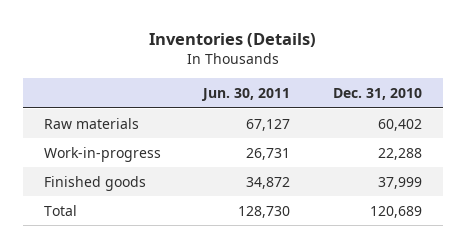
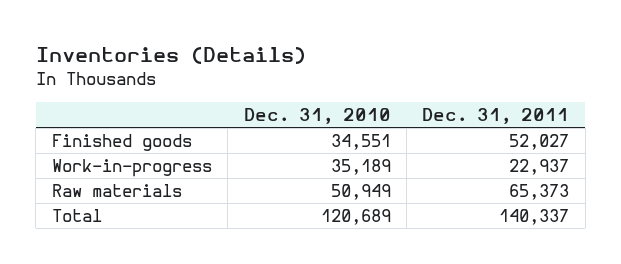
- | Jun. 30, 2011 | Dec. 31, 2010
+ | Dec. 31, 2010 | Dec. 31, 2011
- Raw materials | 67,127 | 60,402
- Work-in-progress | 26,731 | 22,288
- Finished goods | 34,872 | 37,999
+ Finished goods | 34,551 | 52,027
+ Work-in-progress | 35,189 | 22,937
+ Raw materials | 50,949 | 65,373

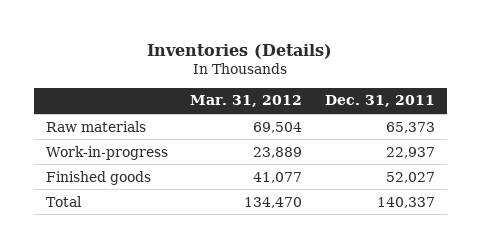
- | Dec. 31, 2010 | Dec. 31, 2011
+ | Mar. 31, 2012 | Dec. 31, 2011
moved down: Work-in-progress | 23,889 | 22,937
moved down: Finished goods | 41,077 | 52,027

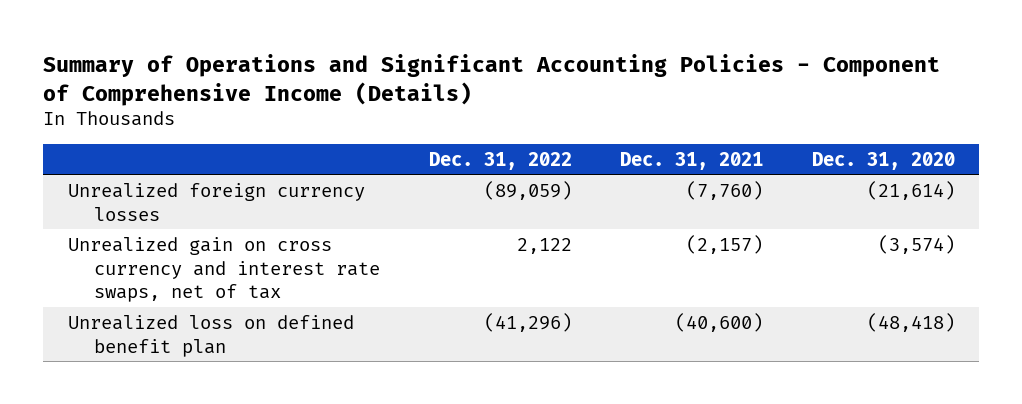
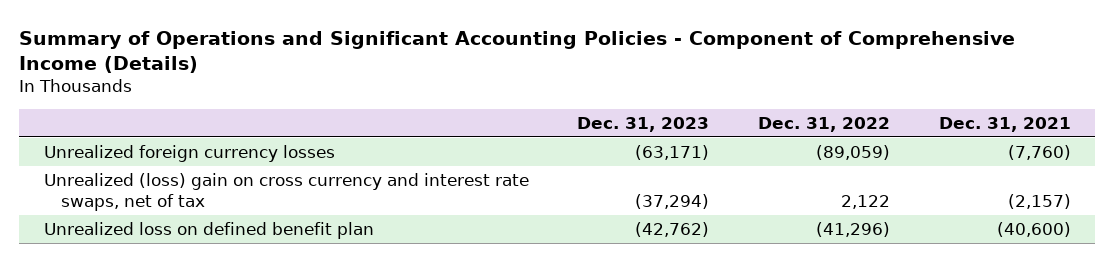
- | Dec. 31, 2022 | Dec. 31, 2021 | Dec. 31, 2020
+ | Dec. 31, 2023 | Dec. 31, 2022 | Dec. 31, 2021
- Unrealized gain on cross currency and interest rate swaps, net of tax | 2,122 | (2,157) | (3,574)
+ Unrealized (loss) gain on cross currency and interest rate swaps, net of tax | (37,294) | 2,122 | (2,157)

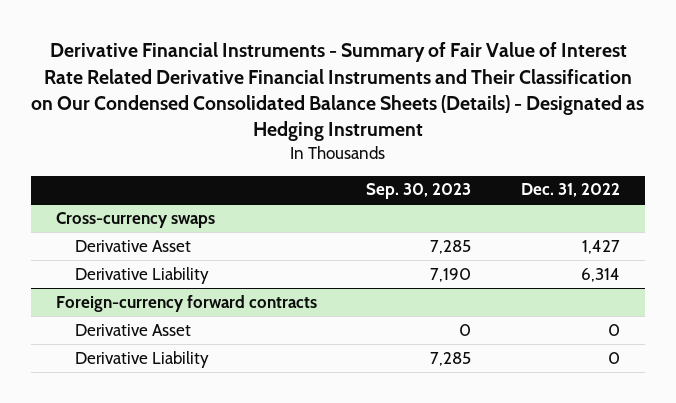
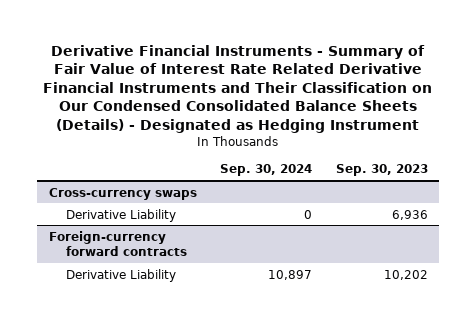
- | Sep. 30, 2023 | Dec. 31, 2022
+ | Sep. 30, 2024 | Sep. 30, 2023
@ Cross-currency swaps
- Derivative Asset | 7,285 | 1,427
- Derivative Liability | 7,190 | 6,314
+ Derivative Liability | 0 | 6,936
@ Foreign-currency forward contracts
- Derivative Asset | 0 | 0
- Derivative Liability | 7,285 | 0
+ Derivative Liability | 10,897 | 10,202

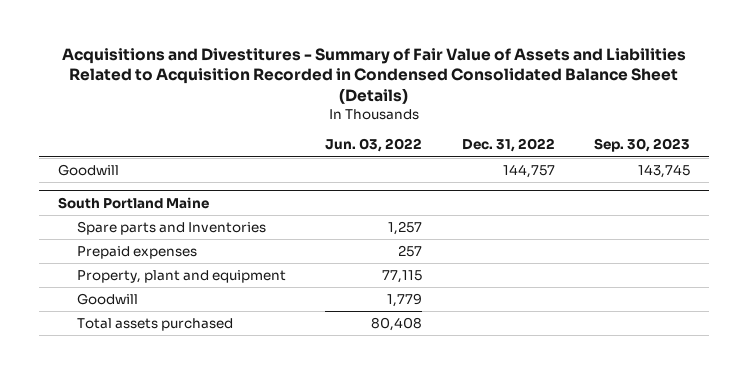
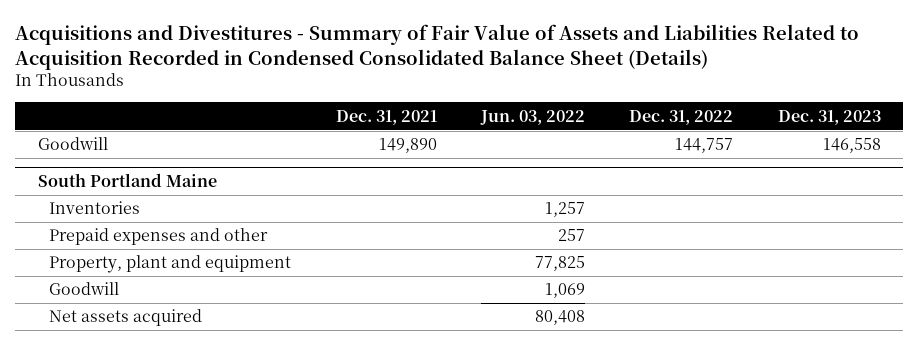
- | Jun. 03, 2022 | Dec. 31, 2022 | Sep. 30, 2023
+ | Dec. 31, 2021 | Jun. 03, 2022 | Dec. 31, 2022 | Dec. 31, 2023
@ South Portland Maine
- Spare parts and Inventories | 1,257 | |
- Prepaid expenses | 257 | |
- Property, plant and equipment | 77,115 | |
- Goodwill | 1,779 | |
- Total assets purchased | 80,408 | |
+ Inventories | | 1,257 | |
+ Prepaid expenses and other | | 257 | |
+ Property, plant and equipment | | 77,825 | |
+ Goodwill | | 1,069 | |
+ Net assets acquired | | 80,408 | |

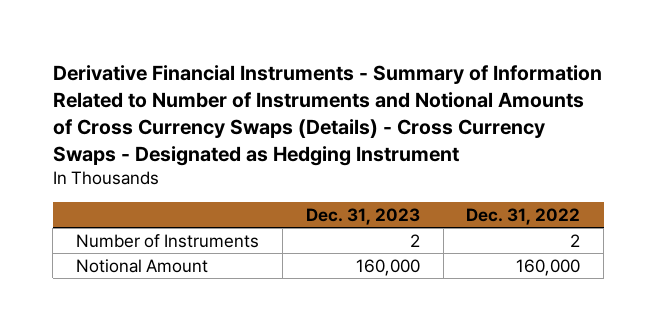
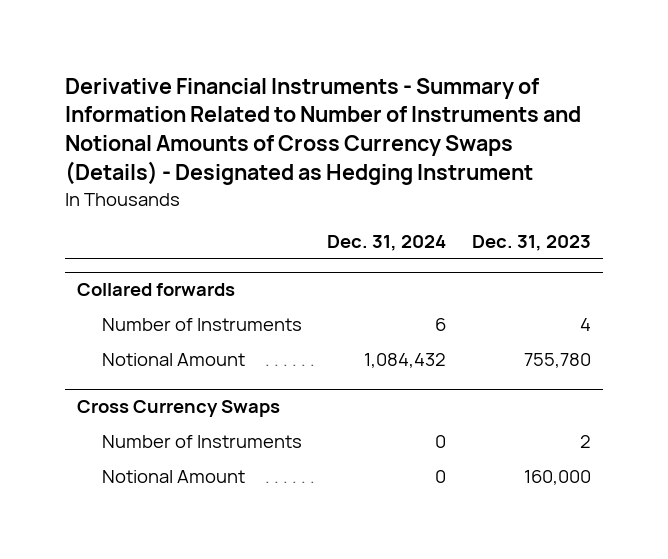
- Derivative Financial Instruments - Summary of Information Related to Number of Instruments and Notional Amounts of Cross Currency Swaps (Details) - Cross Currency Swaps - Designated as Hedging Instrument
+ Derivative Financial Instruments - Summary of Information Related to Number of Instruments and Notional Amounts of Cross Currency Swaps (Details) - Designated as Hedging Instrument
- | Dec. 31, 2023 | Dec. 31, 2022
+ | Dec. 31, 2024 | Dec. 31, 2023
+ Collared forwards
+ Number of Instruments | 6 | 4
+ Notional Amount | 1,084,432 | 755,780
+ Cross Currency Swaps

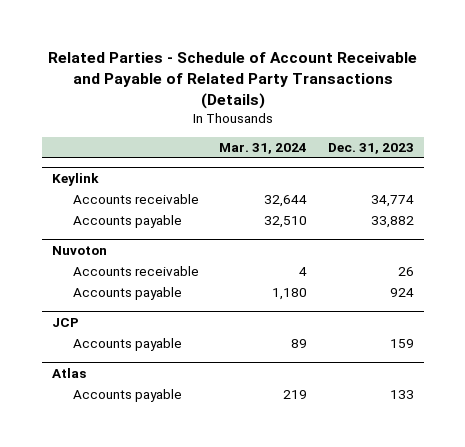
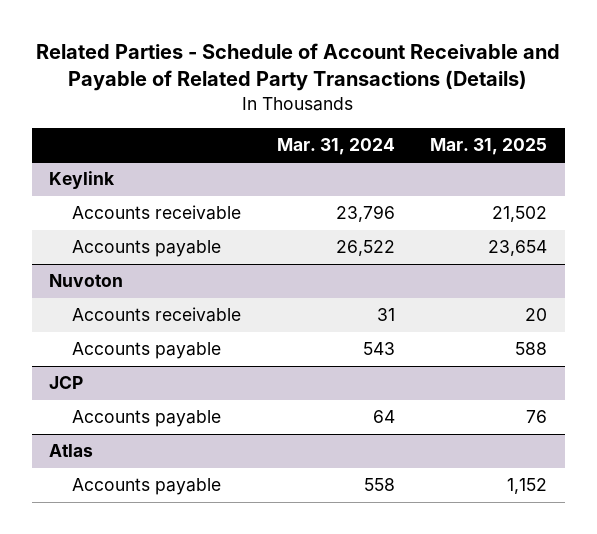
- | Mar. 31, 2024 | Dec. 31, 2023
+ | Mar. 31, 2024 | Mar. 31, 2025
@ Keylink
- Accounts receivable | 32,644 | 34,774
- Accounts payable | 32,510 | 33,882
+ Accounts receivable | 23,796 | 21,502
+ Accounts payable | 26,522 | 23,654
@ Nuvoton
- Accounts receivable | 4 | 26
- Accounts payable | 1,180 | 924
+ Accounts receivable | 31 | 20
+ Accounts payable | 543 | 588
@ JCP
- Accounts payable | 89 | 159
+ Accounts payable | 64 | 76
@ Atlas
- Accounts payable | 219 | 133
+ Accounts payable | 558 | 1,152

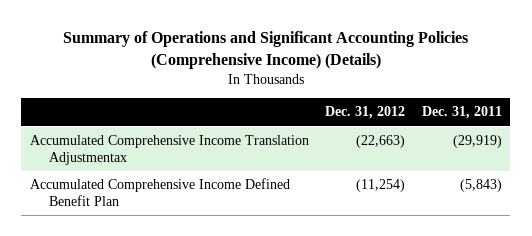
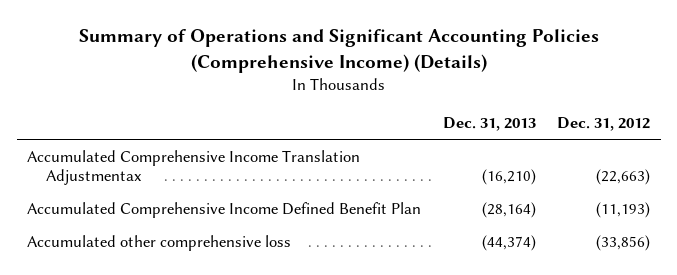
- | Dec. 31, 2012 | Dec. 31, 2011
+ | Dec. 31, 2013 | Dec. 31, 2012
- Accumulated Comprehensive Income Defined Benefit Plan | (11,254) | (5,843)
+ Accumulated Comprehensive Income Defined Benefit Plan | (28,164) | (11,193)
+ Accumulated other comprehensive loss | (44,374) | (33,856)

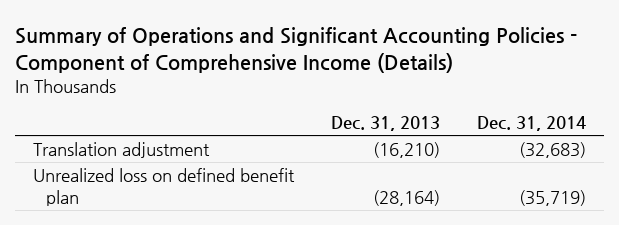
- Summary of Operations and Significant Accounting Policies (Comprehensive Income) (Details)
+ Summary of Operations and Significant Accounting Policies - Component of Comprehensive Income (Details)
- | Dec. 31, 2013 | Dec. 31, 2012
+ | Dec. 31, 2013 | Dec. 31, 2014
- Accumulated Comprehensive Income Translation Adjustmentax | (16,210) | (22,663)
- Accumulated Comprehensive Income Defined Benefit Plan | (28,164) | (11,193)
- Accumulated other comprehensive loss | (44,374) | (33,856)
+ Translation adjustment | (16,210) | (32,683)
+ Unrealized loss on defined benefit plan | (28,164) | (35,719)

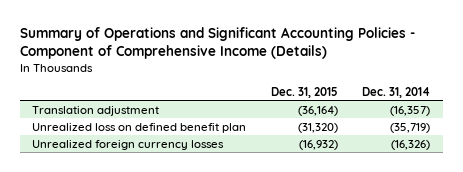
- | Dec. 31, 2013 | Dec. 31, 2014
+ | Dec. 31, 2015 | Dec. 31, 2014
- Translation adjustment | (16,210) | (32,683)
+ Translation adjustment | (36,164) | (16,357)
+ Unrealized foreign currency losses | (16,932) | (16,326)

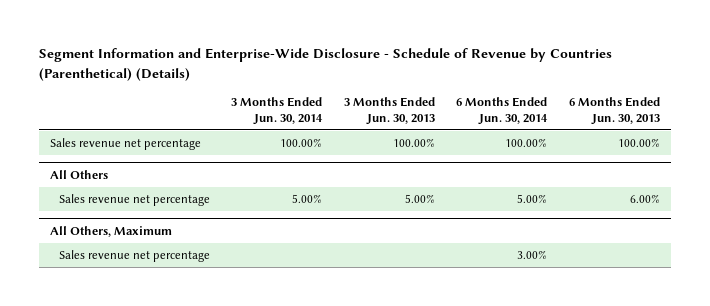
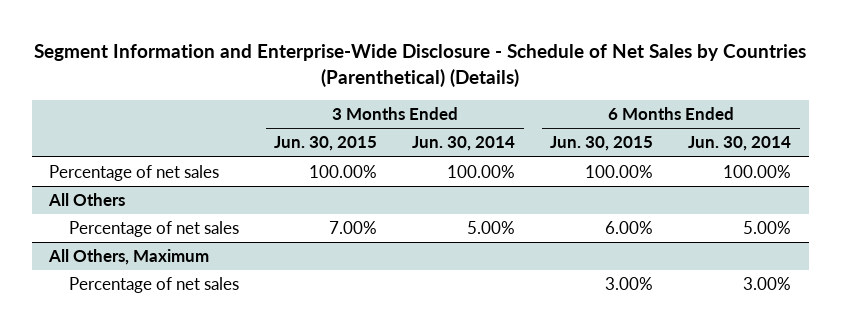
- Segment Information and Enterprise-Wide Disclosure - Schedule of Revenue by Countries (Parenthetical) (Details)
+ Segment Information and Enterprise-Wide Disclosure - Schedule of Net Sales by Countries (Parenthetical) (Details)
- | 3 Months Ended Jun. 30, 2014 | 3 Months Ended Jun. 30, 2013 | 6 Months Ended Jun. 30, 2014 | 6 Months Ended Jun. 30, 2013
+ | 3 Months Ended Jun. 30, 2015 | 3 Months Ended Jun. 30, 2014 | 6 Months Ended Jun. 30, 2015 | 6 Months Ended Jun. 30, 2014
- Sales revenue net percentage | 100.00% | 100.00% | 100.00% | 100.00%
+ Percentage of net sales | 100.00% | 100.00% | 100.00% | 100.00%
@ All Others
- Sales revenue net percentage | 5.00% | 5.00% | 5.00% | 6.00%
+ Percentage of net sales | 7.00% | 5.00% | 6.00% | 5.00%
@ All Others, Maximum
- Sales revenue net percentage | | | 3.00% |
+ Percentage of net sales | | | 3.00% | 3.00%

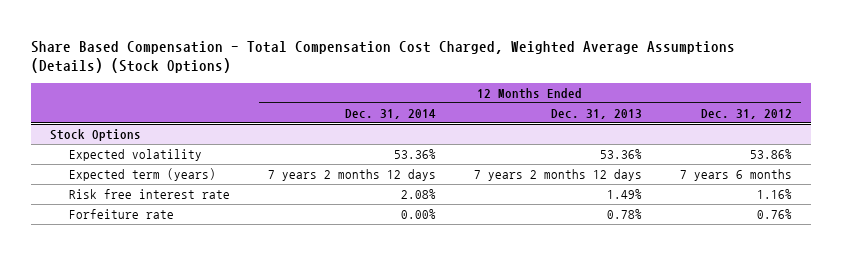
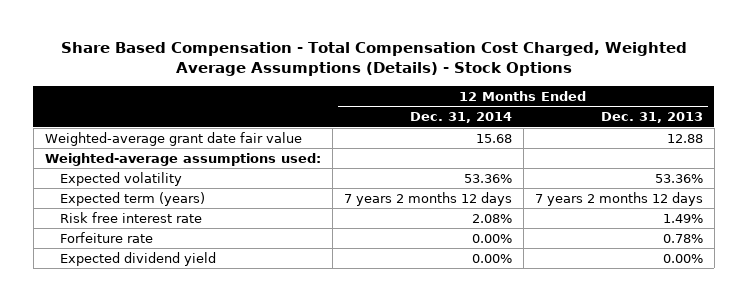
- Share Based Compensation - Total Compensation Cost Charged, Weighted Average Assumptions (Details) (Stock Options)
+ Share Based Compensation - Total Compensation Cost Charged, Weighted Average Assumptions (Details) - Stock Options
- | 12 Months Ended Dec. 31, 2014 | 12 Months Ended Dec. 31, 2013 | 12 Months Ended Dec. 31, 2012
+ | 12 Months Ended Dec. 31, 2014 | 12 Months Ended Dec. 31, 2013
- Stock Options
+ Weighted-average grant date fair value | 15.68 | 12.88
+ Weighted-average assumptions used:
+ Expected dividend yield | 0.00% | 0.00%

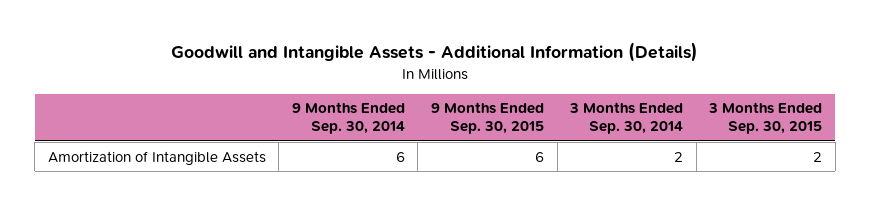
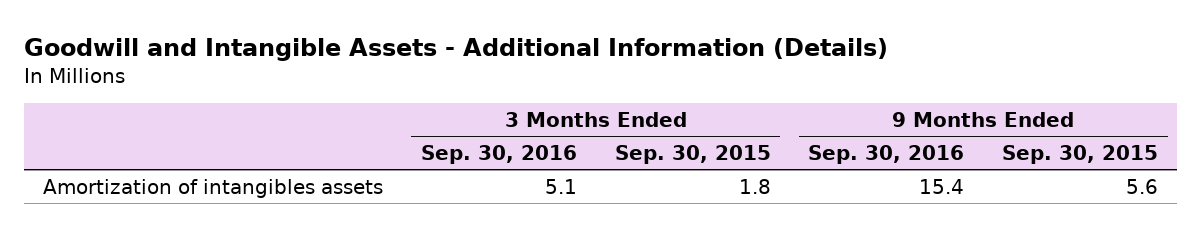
- | 9 Months Ended Sep. 30, 2014 | 9 Months Ended Sep. 30, 2015 | 3 Months Ended Sep. 30, 2014 | 3 Months Ended Sep. 30, 2015
+ | 3 Months Ended Sep. 30, 2016 | 3 Months Ended Sep. 30, 2015 | 9 Months Ended Sep. 30, 2016 | 9 Months Ended Sep. 30, 2015
- Amortization of Intangible Assets | 6 | 6 | 2 | 2
+ Amortization of intangibles assets | 5.1 | 1.8 | 15.4 | 5.6

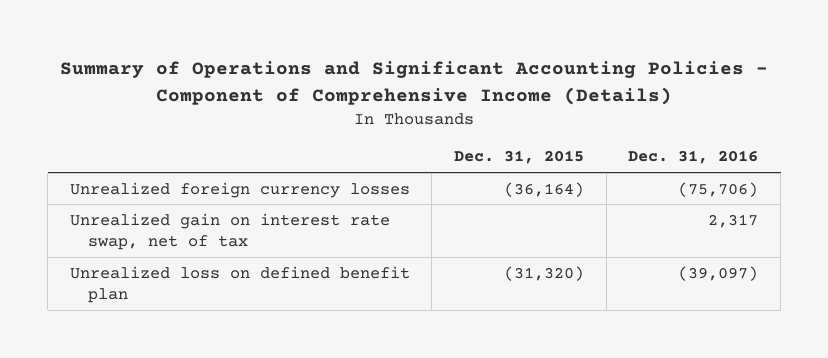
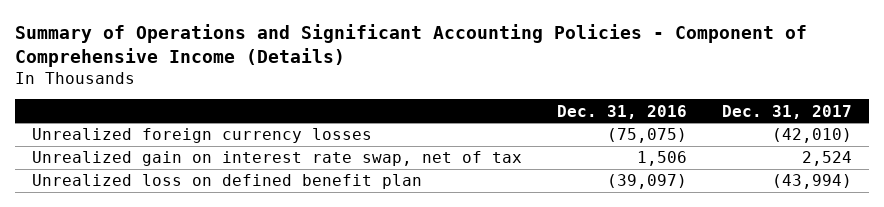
- | Dec. 31, 2015 | Dec. 31, 2016
+ | Dec. 31, 2016 | Dec. 31, 2017
- Unrealized foreign currency losses | (36,164) | (75,706)
- Unrealized gain on interest rate swap, net of tax | | 2,317
+ Unrealized foreign currency losses | (75,075) | (42,010)
+ Unrealized gain on interest rate swap, net of tax | 1,506 | 2,524

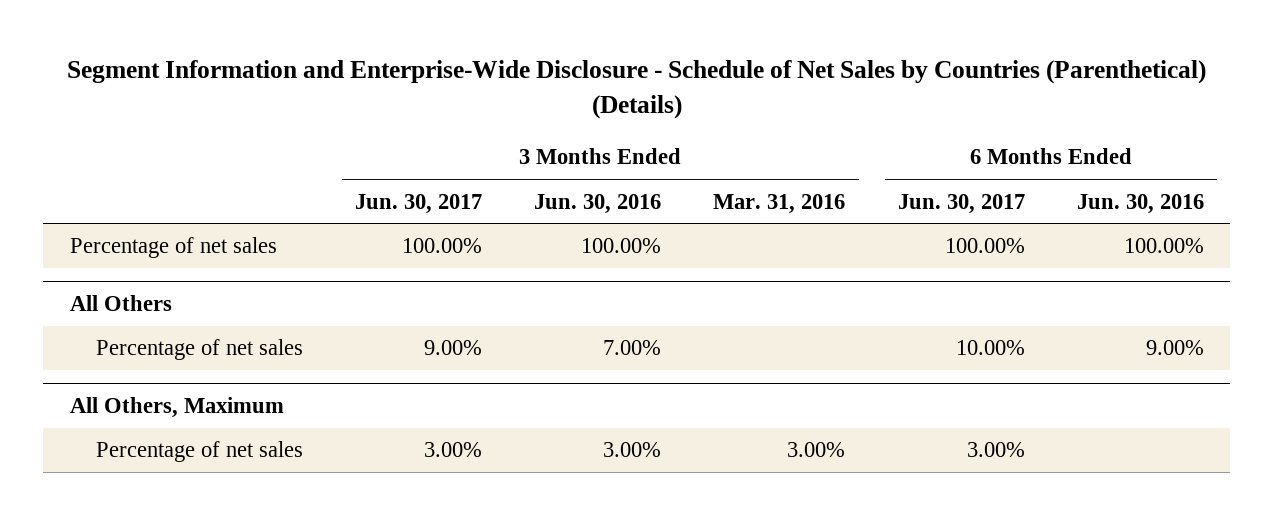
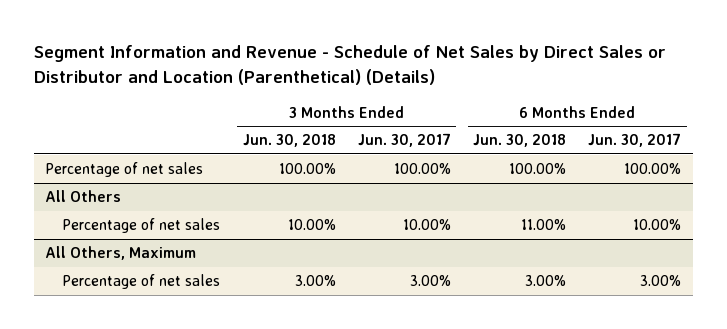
- Segment Information and Enterprise-Wide Disclosure - Schedule of Net Sales by Countries (Parenthetical) (Details)
+ Segment Information and Revenue - Schedule of Net Sales by Direct Sales or Distributor and Location (Parenthetical) (Details)
- | 3 Months Ended Jun. 30, 2017 | 3 Months Ended Jun. 30, 2016 | 3 Months Ended Mar. 31, 2016 | 6 Months Ended Jun. 30, 2017 | 6 Months Ended Jun. 30, 2016
+ | 3 Months Ended Jun. 30, 2018 | 3 Months Ended Jun. 30, 2017 | 6 Months Ended Jun. 30, 2018 | 6 Months Ended Jun. 30, 2017
@ All Others
- Percentage of net sales | 9.00% | 7.00% | | 10.00% | 9.00%
+ Percentage of net sales | 10.00% | 10.00% | 11.00% | 10.00%

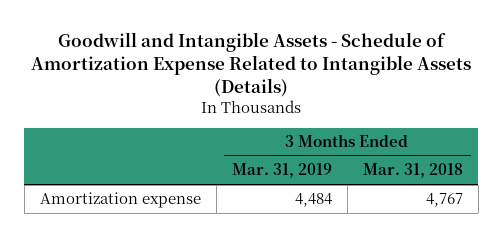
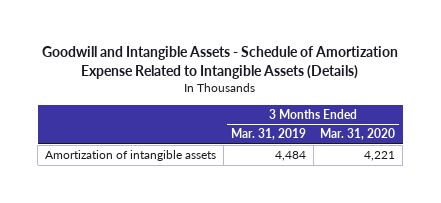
- | 3 Months Ended Mar. 31, 2019 | 3 Months Ended Mar. 31, 2018
+ | 3 Months Ended Mar. 31, 2019 | 3 Months Ended Mar. 31, 2020
- Amortization expense | 4,484 | 4,767
+ Amortization of intangible assets | 4,484 | 4,221

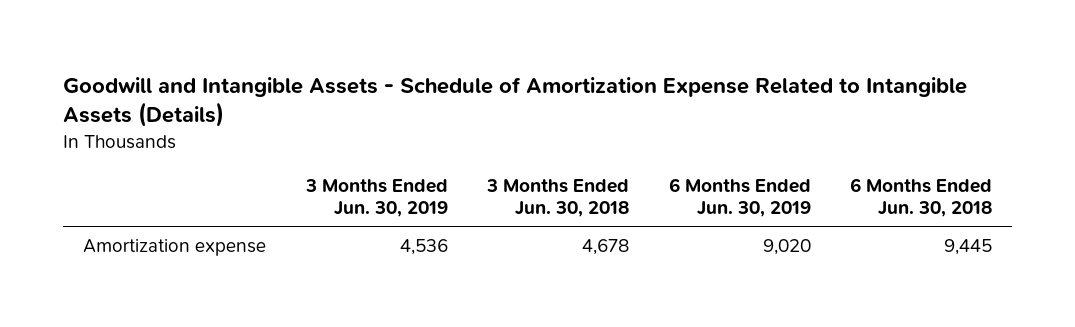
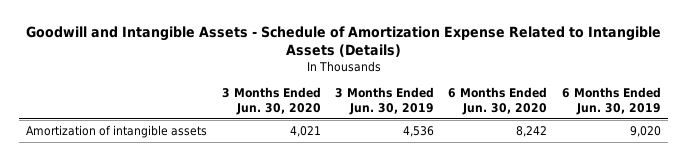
- | 3 Months Ended Jun. 30, 2019 | 3 Months Ended Jun. 30, 2018 | 6 Months Ended Jun. 30, 2019 | 6 Months Ended Jun. 30, 2018
+ | 3 Months Ended Jun. 30, 2020 | 3 Months Ended Jun. 30, 2019 | 6 Months Ended Jun. 30, 2020 | 6 Months Ended Jun. 30, 2019
- Amortization expense | 4,536 | 4,678 | 9,020 | 9,445
+ Amortization of intangible assets | 4,021 | 4,536 | 8,242 | 9,020

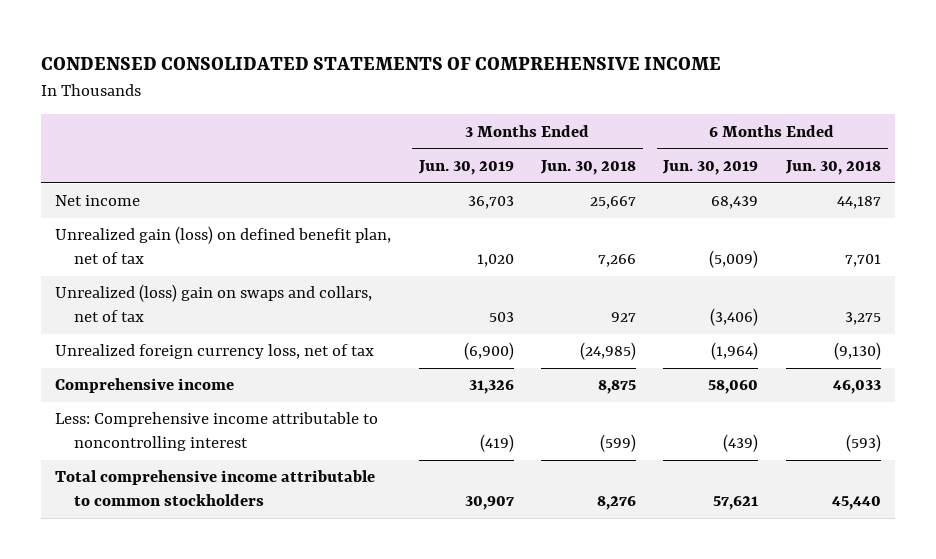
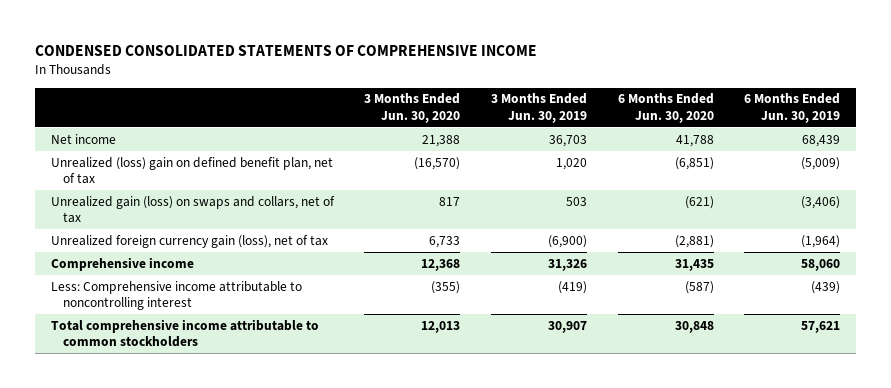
- | 3 Months Ended Jun. 30, 2019 | 3 Months Ended Jun. 30, 2018 | 6 Months Ended Jun. 30, 2019 | 6 Months Ended Jun. 30, 2018
+ | 3 Months Ended Jun. 30, 2020 | 3 Months Ended Jun. 30, 2019 | 6 Months Ended Jun. 30, 2020 | 6 Months Ended Jun. 30, 2019
- Unrealized gain (loss) on defined benefit plan, net of tax | 1,020 | 7,266 | (5,009) | 7,701
- Unrealized (loss) gain on swaps and collars, net of tax | 503 | 927 | (3,406) | 3,275
- Unrealized foreign currency loss, net of tax | (6,900) | (24,985) | (1,964) | (9,130)
+ Unrealized (loss) gain on defined benefit plan, net of tax | (16,570) | 1,020 | (6,851) | (5,009)
+ Unrealized gain (loss) on swaps and collars, net of tax | 817 | 503 | (621) | (3,406)
+ Unrealized foreign currency gain (loss), net of tax | 6,733 | (6,900) | (2,881) | (1,964)

